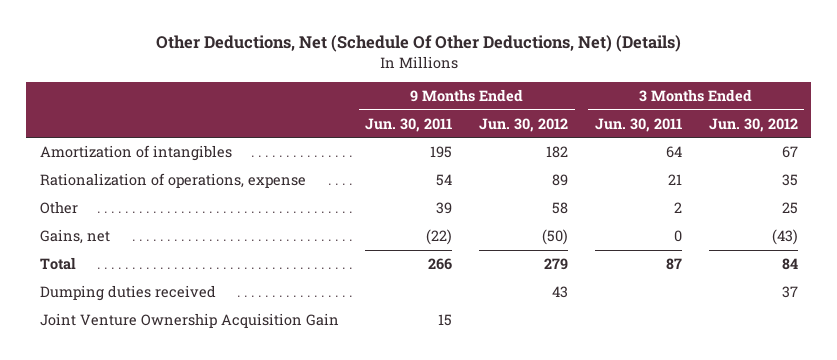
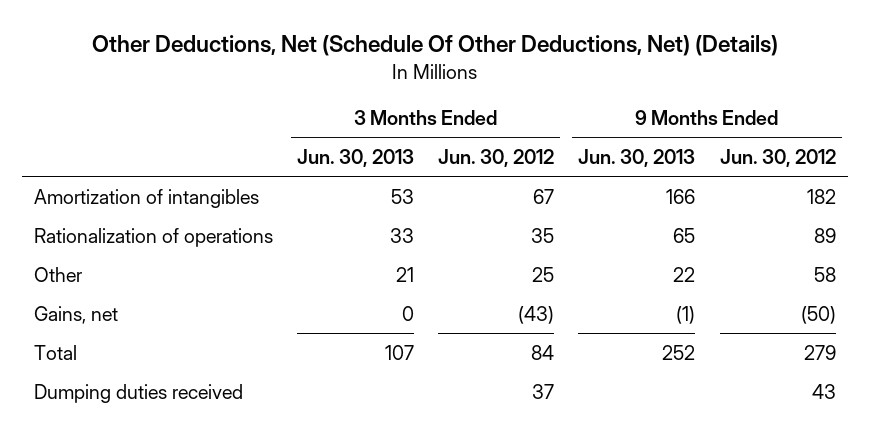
- | 9 Months Ended Jun. 30, 2011 | 9 Months Ended Jun. 30, 2012 | 3 Months Ended Jun. 30, 2011 | 3 Months Ended Jun. 30, 2012
+ | 3 Months Ended Jun. 30, 2013 | 3 Months Ended Jun. 30, 2012 | 9 Months Ended Jun. 30, 2013 | 9 Months Ended Jun. 30, 2012
- Rationalization of operations, expense | 54 | 89 | 21 | 35
+ Rationalization of operations | 33 | 35 | 65 | 89
- Joint Venture Ownership Acquisition Gain | 15 | | |

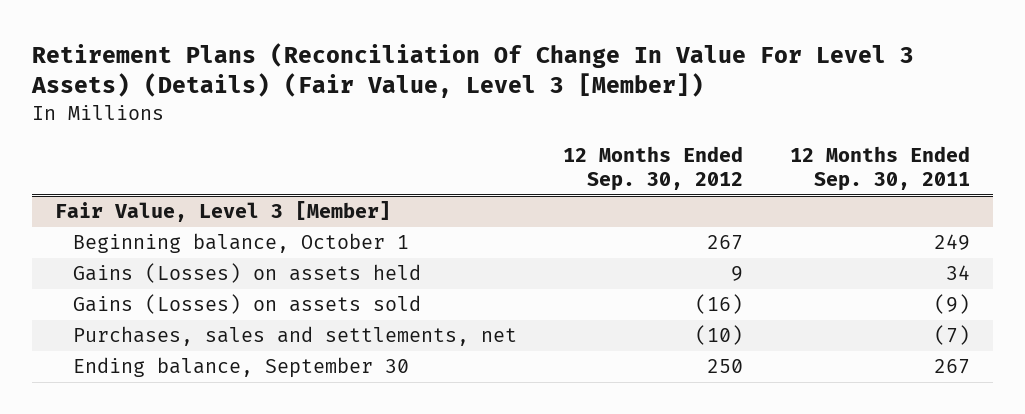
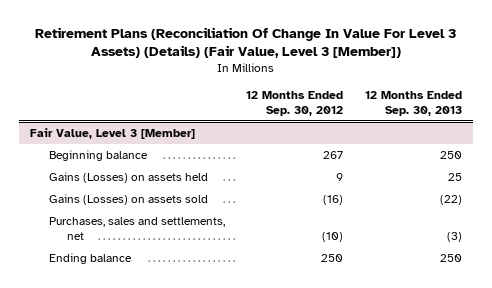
- | 12 Months Ended Sep. 30, 2012 | 12 Months Ended Sep. 30, 2011
+ | 12 Months Ended Sep. 30, 2012 | 12 Months Ended Sep. 30, 2013
@ Fair Value, Level 3 [Member]
- Beginning balance, October 1 | 267 | 249
+ Beginning balance | 267 | 250
- Ending balance, September 30 | 250 | 267
+ Ending balance | 250 | 250

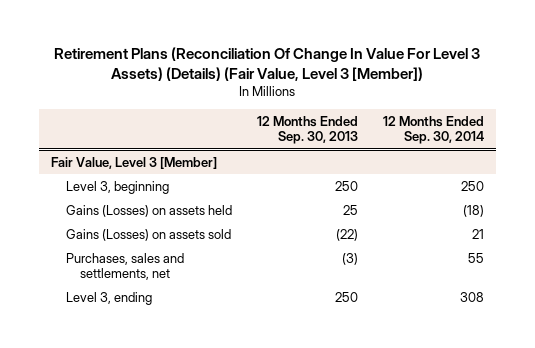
- | 12 Months Ended Sep. 30, 2012 | 12 Months Ended Sep. 30, 2013
+ | 12 Months Ended Sep. 30, 2013 | 12 Months Ended Sep. 30, 2014
@ Fair Value, Level 3 [Member]
- Beginning balance | 267 | 250
+ Level 3, beginning | 250 | 250
- Ending balance | 250 | 250
+ Level 3, ending | 250 | 308

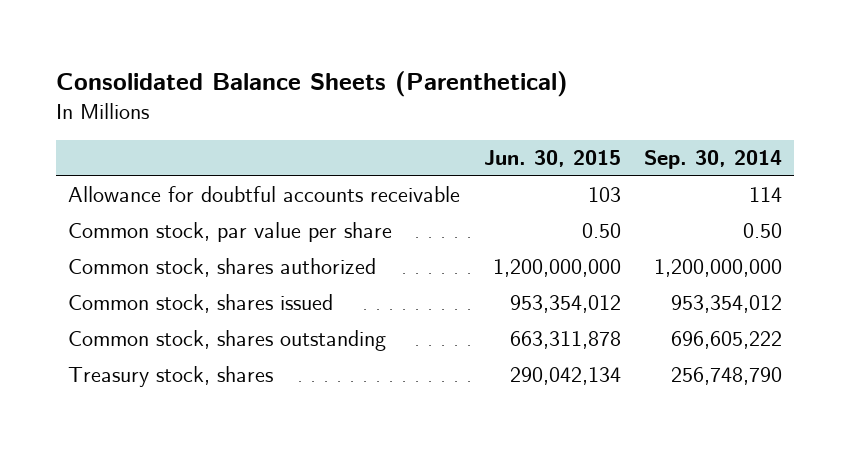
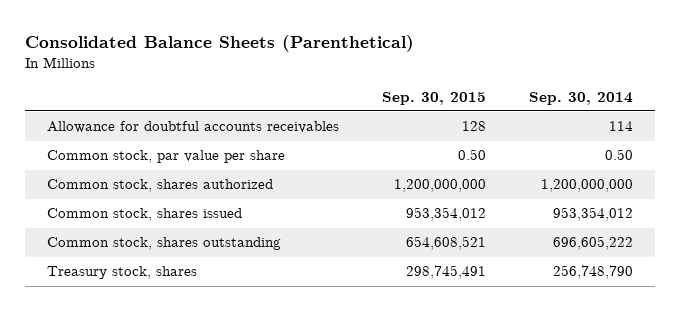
- | Jun. 30, 2015 | Sep. 30, 2014
+ | Sep. 30, 2015 | Sep. 30, 2014
- Allowance for doubtful accounts receivable | 103 | 114
+ Allowance for doubtful accounts receivables | 128 | 114

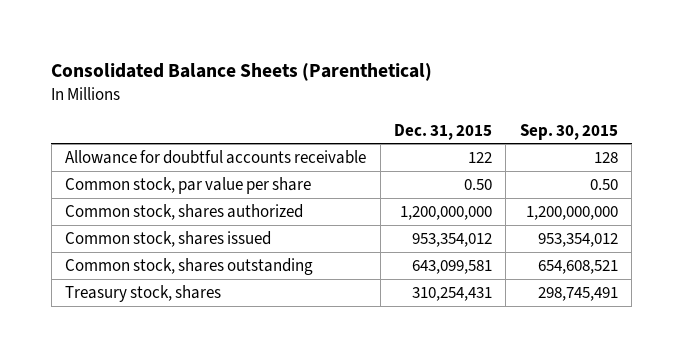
- | Sep. 30, 2015 | Sep. 30, 2014
+ | Dec. 31, 2015 | Sep. 30, 2015
- Allowance for doubtful accounts receivables | 128 | 114
+ Allowance for doubtful accounts receivable | 122 | 128

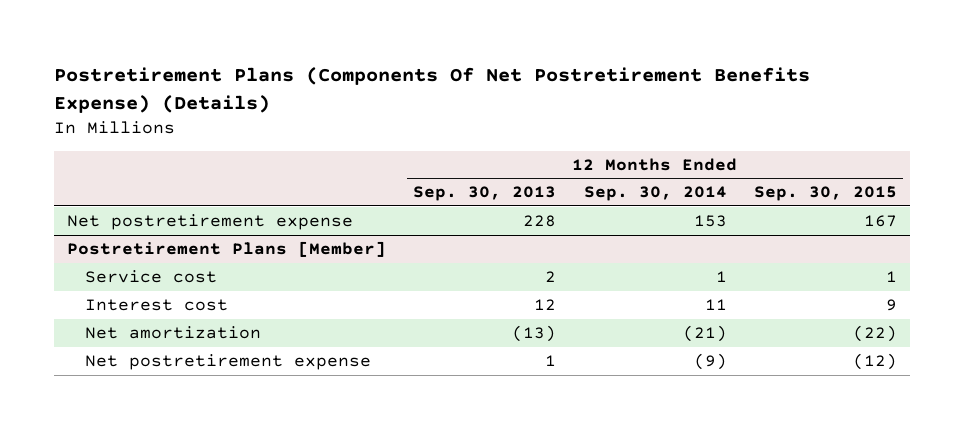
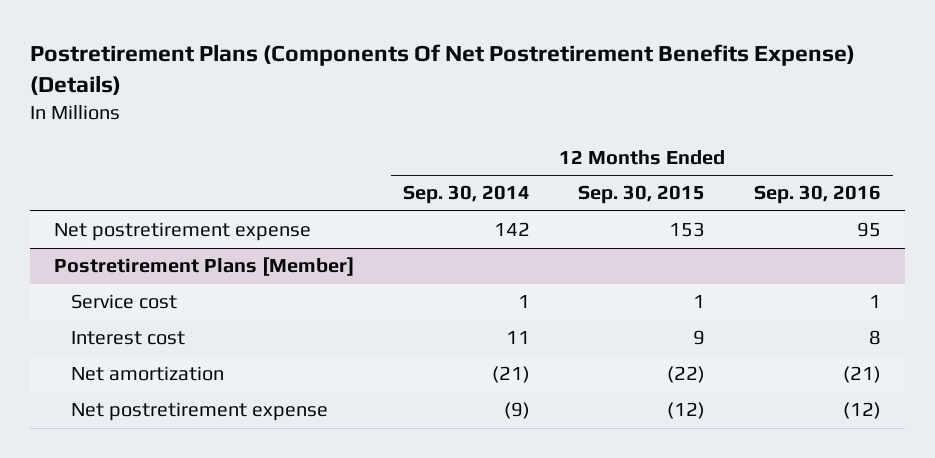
- | 12 Months Ended Sep. 30, 2013 | 12 Months Ended Sep. 30, 2014 | 12 Months Ended Sep. 30, 2015
+ | 12 Months Ended Sep. 30, 2014 | 12 Months Ended Sep. 30, 2015 | 12 Months Ended Sep. 30, 2016
- Net postretirement expense | 228 | 153 | 167
+ Net postretirement expense | 142 | 153 | 95

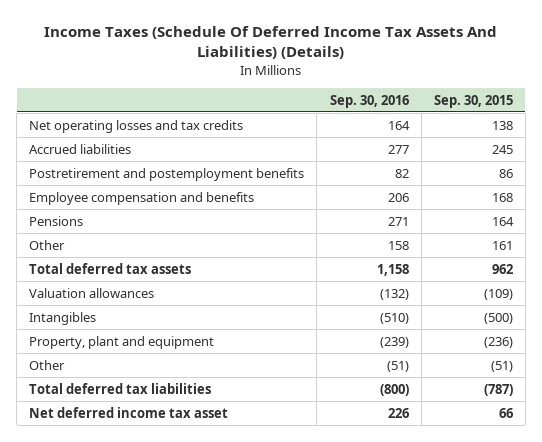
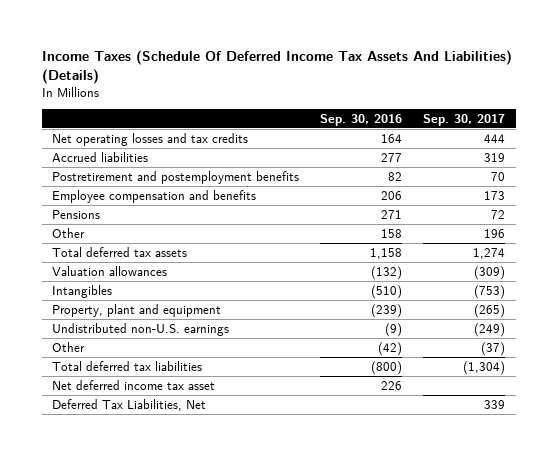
- | Sep. 30, 2016 | Sep. 30, 2015
+ | Sep. 30, 2016 | Sep. 30, 2017
- Other | (51) | (51)
+ Undistributed non-U.S. earnings | (9) | (249)
+ Other | (42) | (37)
+ Deferred Tax Liabilities, Net | | 339

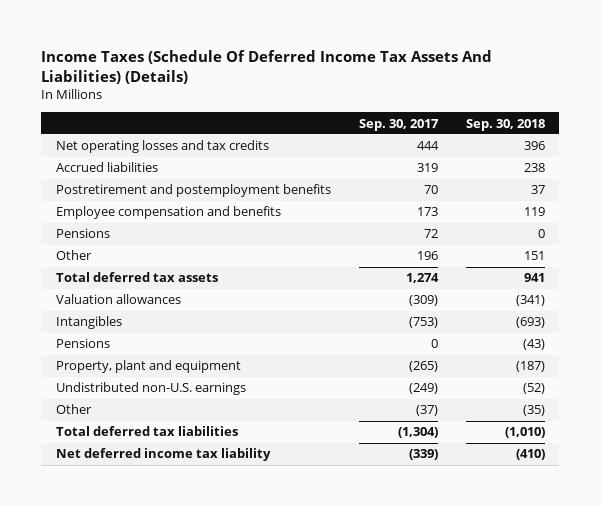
- | Sep. 30, 2016 | Sep. 30, 2017
+ | Sep. 30, 2017 | Sep. 30, 2018
+ Pensions | 0 | (43)
- Net deferred income tax asset | 226 |
- Deferred Tax Liabilities, Net | | 339
+ Net deferred income tax liability | (339) | (410)

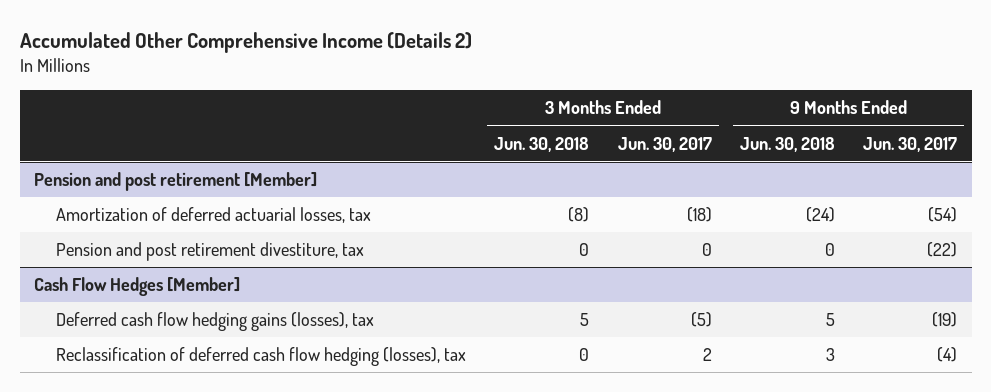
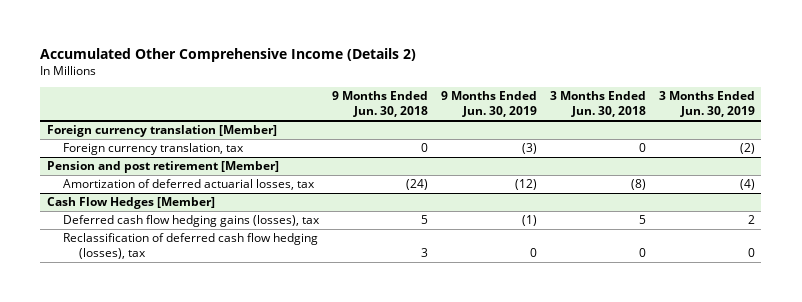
- | 3 Months Ended Jun. 30, 2018 | 3 Months Ended Jun. 30, 2017 | 9 Months Ended Jun. 30, 2018 | 9 Months Ended Jun. 30, 2017
+ | 9 Months Ended Jun. 30, 2018 | 9 Months Ended Jun. 30, 2019 | 3 Months Ended Jun. 30, 2018 | 3 Months Ended Jun. 30, 2019
+ Foreign currency translation [Member]
+ Foreign currency translation, tax | 0 | (3) | 0 | (2)
@ Pension and post retirement [Member]
- Pension and post retirement divestiture, tax | 0 | 0 | 0 | (22)

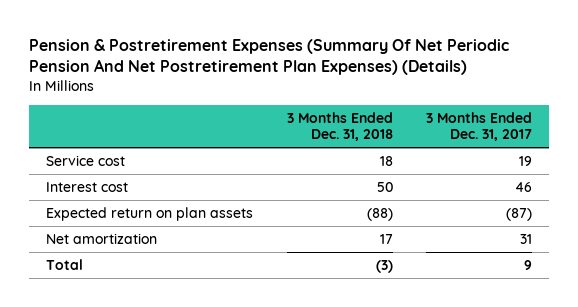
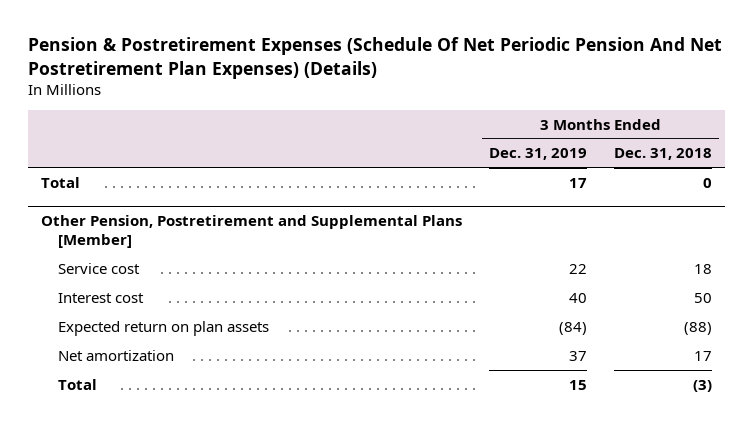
- Pension & Postretirement Expenses (Summary Of Net Periodic Pension And Net Postretirement Plan Expenses) (Details)
+ Pension & Postretirement Expenses (Schedule Of Net Periodic Pension And Net Postretirement Plan Expenses) (Details)
- | 3 Months Ended Dec. 31, 2018 | 3 Months Ended Dec. 31, 2017
+ | 3 Months Ended Dec. 31, 2019 | 3 Months Ended Dec. 31, 2018
+ Total | 17 | 0
+ Other Pension, Postretirement and Supplemental Plans [Member]

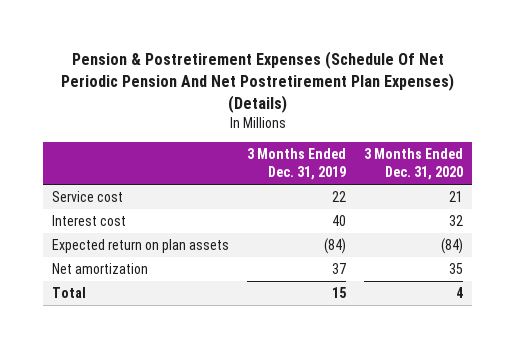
- | 3 Months Ended Dec. 31, 2019 | 3 Months Ended Dec. 31, 2018
+ | 3 Months Ended Dec. 31, 2019 | 3 Months Ended Dec. 31, 2020
- Total | 17 | 0
- Other Pension, Postretirement and Supplemental Plans [Member]

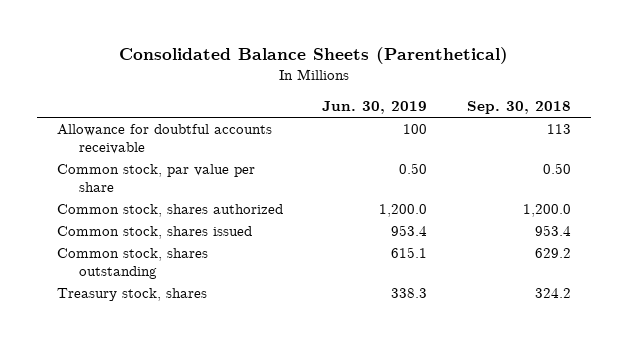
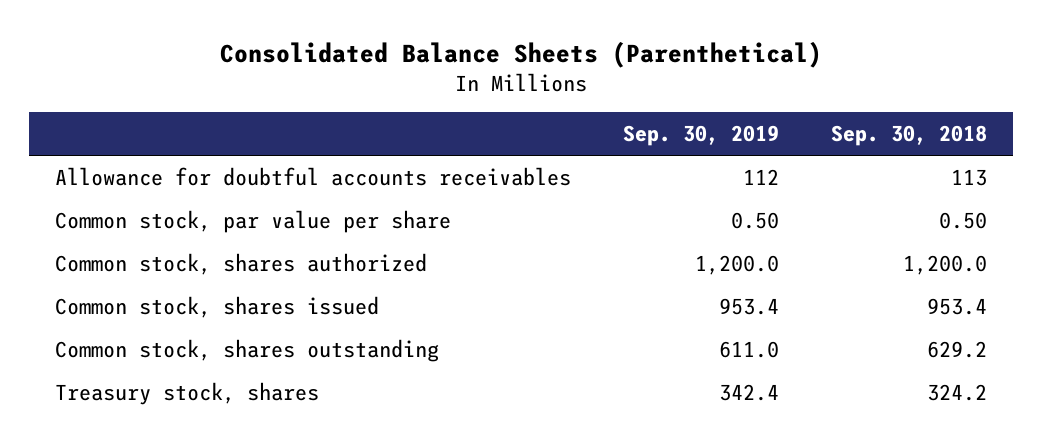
- | Jun. 30, 2019 | Sep. 30, 2018
+ | Sep. 30, 2019 | Sep. 30, 2018
- Allowance for doubtful accounts receivable | 100 | 113
+ Allowance for doubtful accounts receivables | 112 | 113

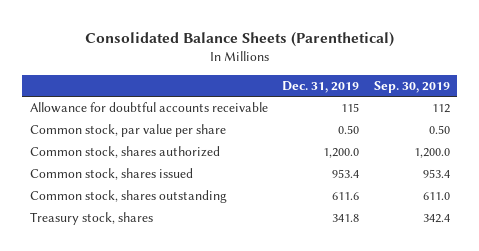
- | Sep. 30, 2019 | Sep. 30, 2018
+ | Dec. 31, 2019 | Sep. 30, 2019
- Allowance for doubtful accounts receivables | 112 | 113
+ Allowance for doubtful accounts receivable | 115 | 112

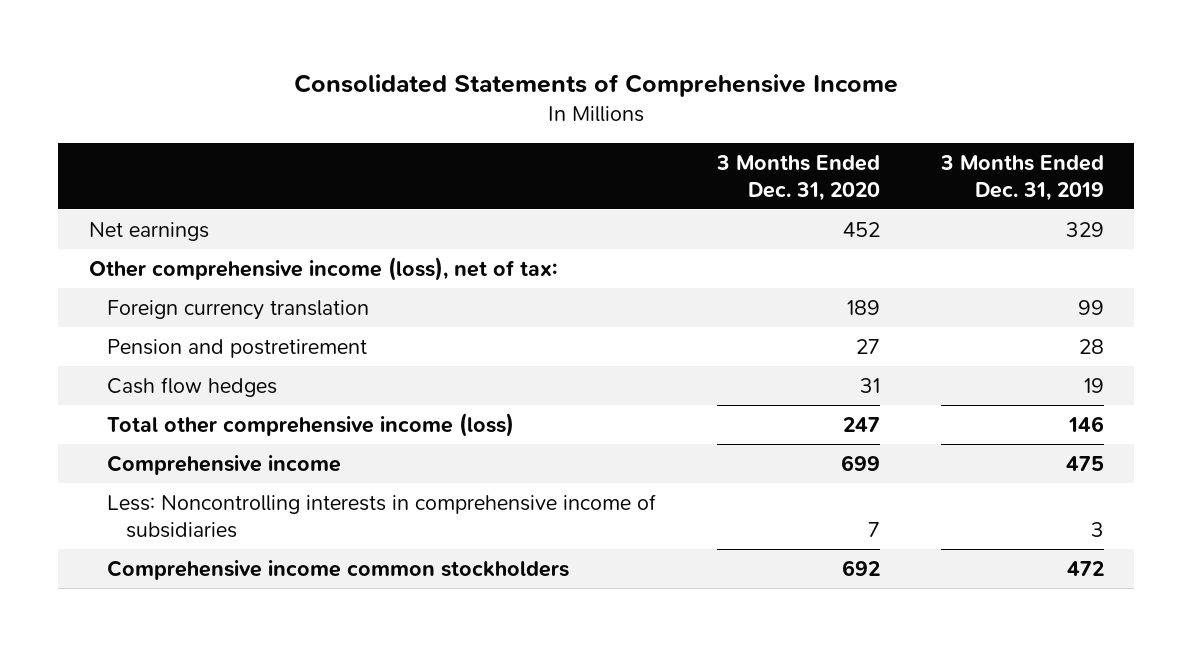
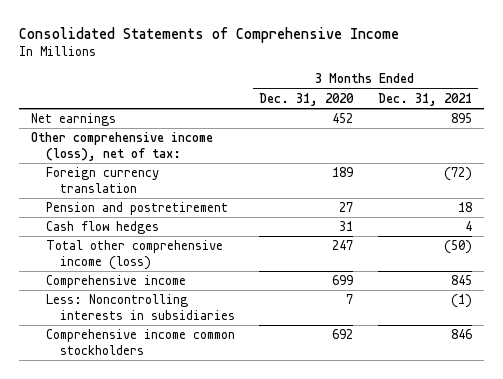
- | 3 Months Ended Dec. 31, 2020 | 3 Months Ended Dec. 31, 2019
+ | 3 Months Ended Dec. 31, 2020 | 3 Months Ended Dec. 31, 2021
- Less: Noncontrolling interests in comprehensive income of subsidiaries | 7 | 3
+ Less: Noncontrolling interests in subsidiaries | 7 | (1)

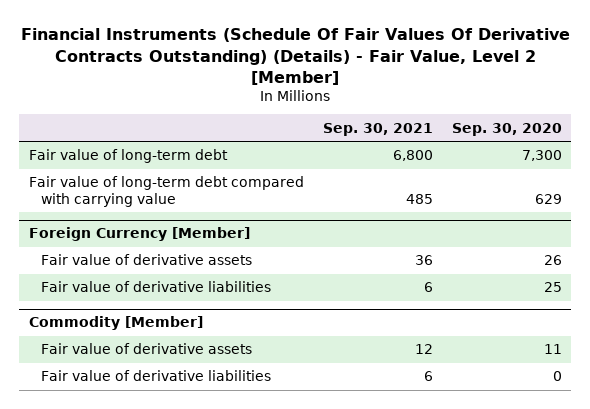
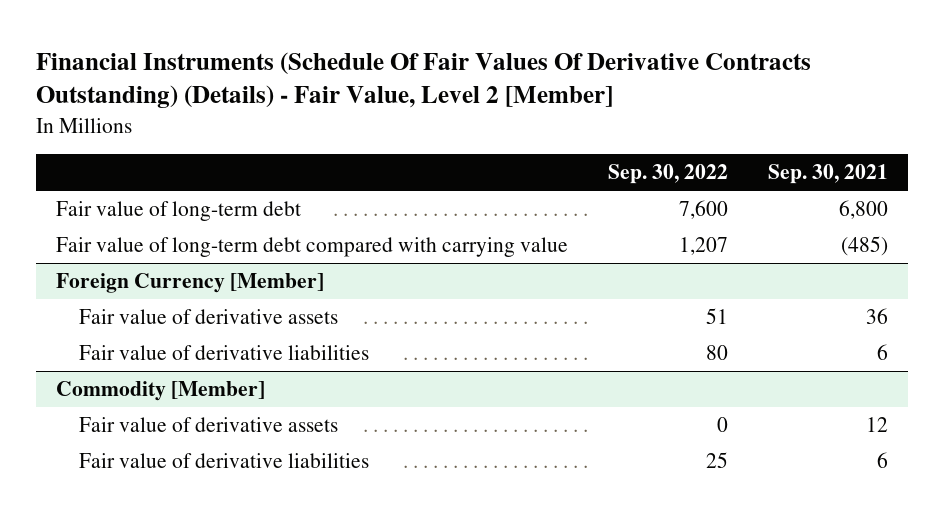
- | Sep. 30, 2021 | Sep. 30, 2020
+ | Sep. 30, 2022 | Sep. 30, 2021
- Fair value of long-term debt compared with carrying value | 485 | 629
+ Fair value of long-term debt compared with carrying value | 1,207 | (485)

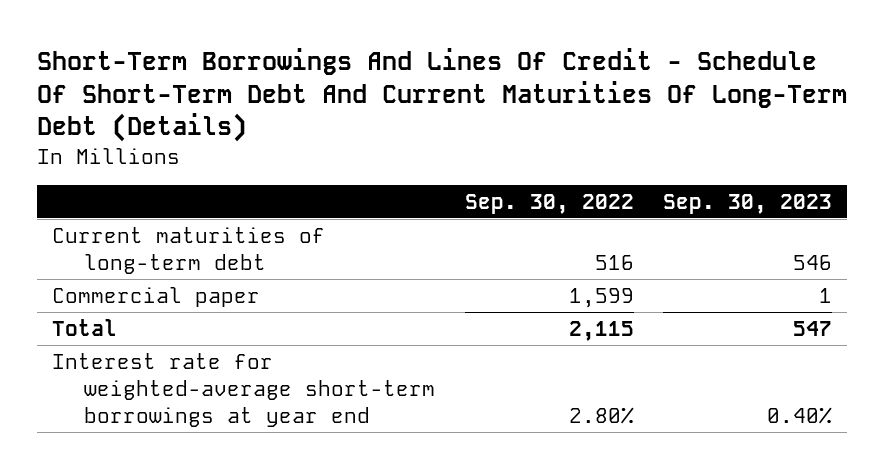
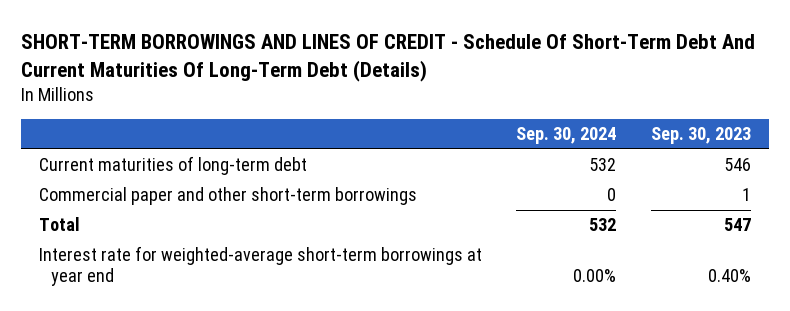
- Short-Term Borrowings And Lines Of Credit - Schedule Of Short-Term Debt And Current Maturities Of Long-Term Debt (Details)
+ SHORT-TERM BORROWINGS AND LINES OF CREDIT - Schedule Of Short-Term Debt And Current Maturities Of Long-Term Debt (Details)
- | Sep. 30, 2022 | Sep. 30, 2023
+ | Sep. 30, 2024 | Sep. 30, 2023
- Commercial paper | 1,599 | 1
+ Commercial paper and other short-term borrowings | 0 | 1

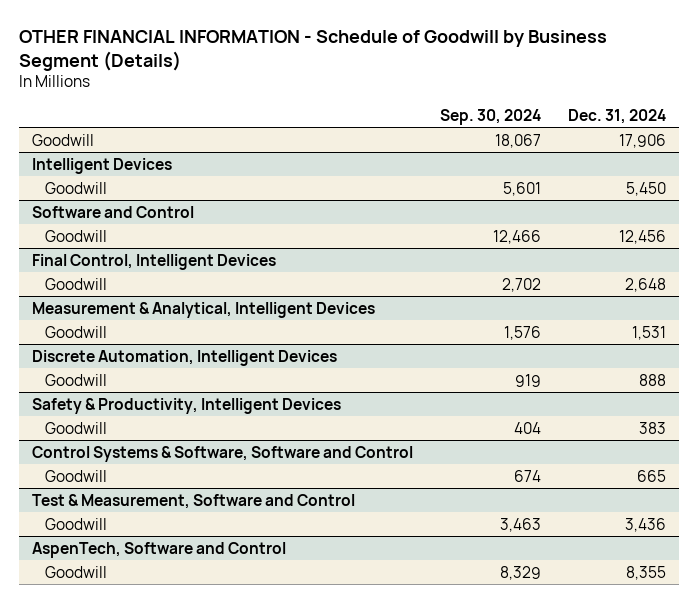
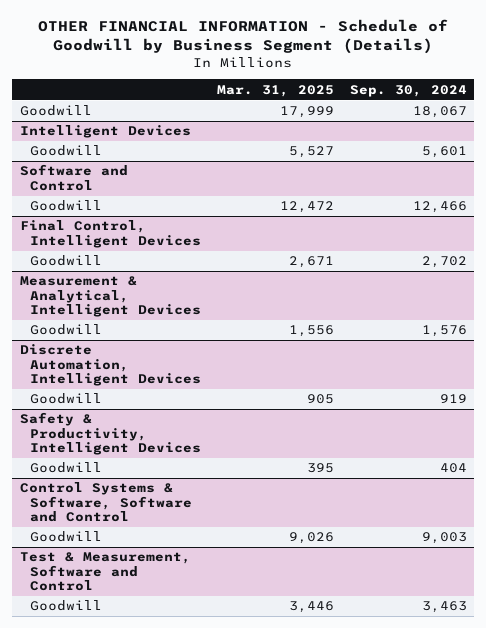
- | Sep. 30, 2024 | Dec. 31, 2024
+ | Mar. 31, 2025 | Sep. 30, 2024
@ Control Systems & Software, Software and Control
- Goodwill | 674 | 665
+ Goodwill | 9,026 | 9,003
- AspenTech, Software and Control
- Goodwill | 8,329 | 8,355

